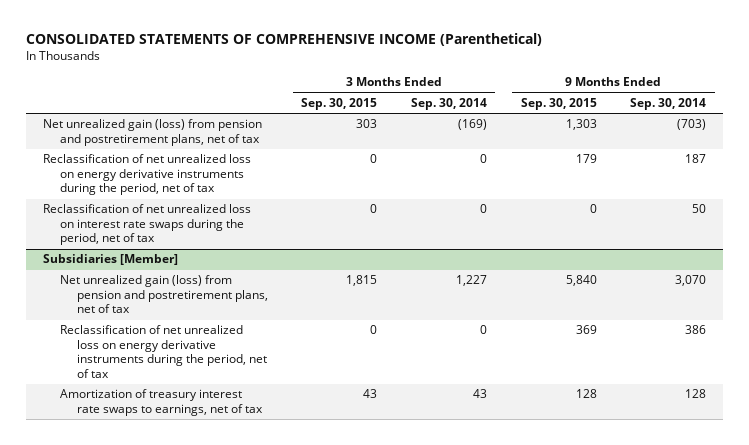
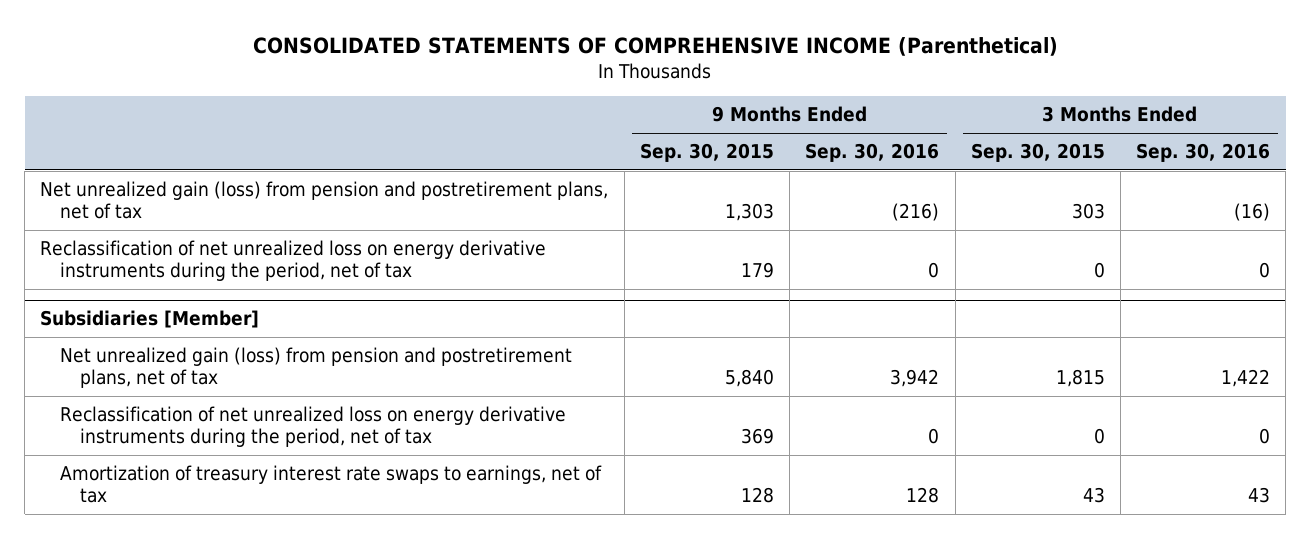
- | 3 Months Ended Sep. 30, 2015 | 3 Months Ended Sep. 30, 2014 | 9 Months Ended Sep. 30, 2015 | 9 Months Ended Sep. 30, 2014
+ | 9 Months Ended Sep. 30, 2015 | 9 Months Ended Sep. 30, 2016 | 3 Months Ended Sep. 30, 2015 | 3 Months Ended Sep. 30, 2016
- Reclassification of net unrealized loss on interest rate swaps during the period, net of tax | 0 | 0 | 0 | 50

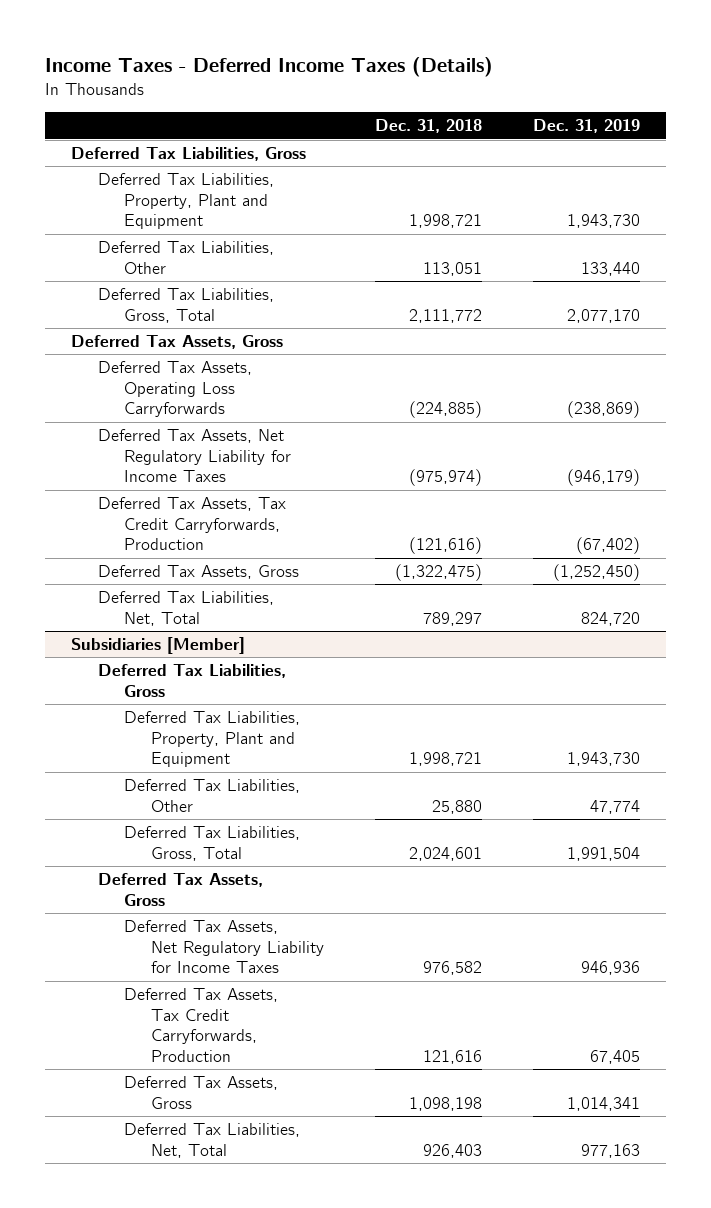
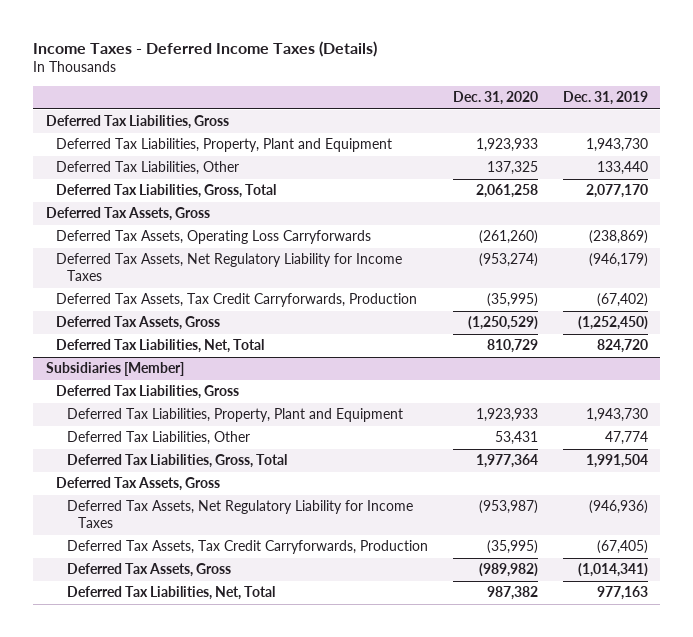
- | Dec. 31, 2018 | Dec. 31, 2019
+ | Dec. 31, 2020 | Dec. 31, 2019
@ Subsidiaries [Member]
- Deferred Tax Assets, Net Regulatory Liability for Income Taxes | 976,582 | 946,936
- Deferred Tax Assets, Tax Credit Carryforwards, Production | 121,616 | 67,405
- Deferred Tax Assets, Gross | 1,098,198 | 1,014,341
+ Deferred Tax Assets, Net Regulatory Liability for Income Taxes | (953,987) | (946,936)
+ Deferred Tax Assets, Tax Credit Carryforwards, Production | (35,995) | (67,405)
+ Deferred Tax Assets, Gross | (989,982) | (1,014,341)

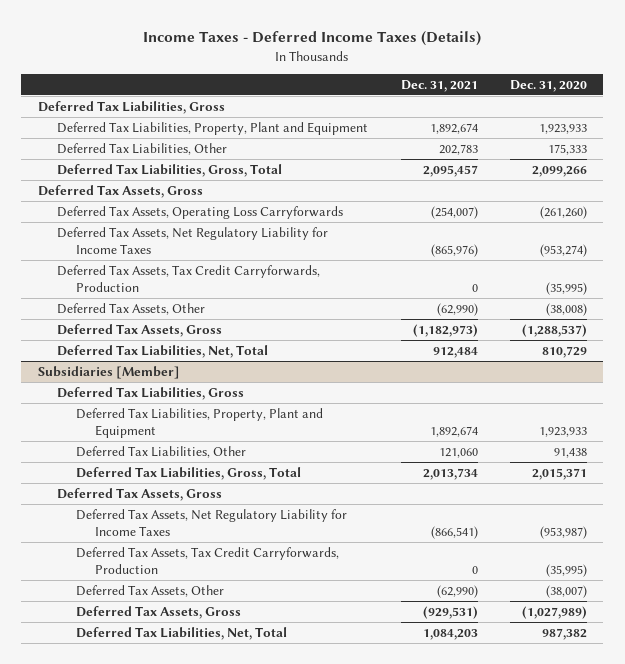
- | Dec. 31, 2020 | Dec. 31, 2019
+ | Dec. 31, 2021 | Dec. 31, 2020
- Deferred Tax Liabilities, Other | 137,325 | 133,440
- Deferred Tax Liabilities, Gross, Total | 2,061,258 | 2,077,170
+ Deferred Tax Liabilities, Other | 202,783 | 175,333
+ Deferred Tax Liabilities, Gross, Total | 2,095,457 | 2,099,266
- Deferred Tax Assets, Gross | (1,250,529) | (1,252,450)
+ Deferred Tax Assets, Other | (62,990) | (38,008)
+ Deferred Tax Assets, Gross | (1,182,973) | (1,288,537)
@ Subsidiaries [Member]
- Deferred Tax Liabilities, Other | 53,431 | 47,774
- Deferred Tax Liabilities, Gross, Total | 1,977,364 | 1,991,504
+ Deferred Tax Liabilities, Other | 121,060 | 91,438
+ Deferred Tax Liabilities, Gross, Total | 2,013,734 | 2,015,371
- Deferred Tax Assets, Gross | (989,982) | (1,014,341)
+ Deferred Tax Assets, Other | (62,990) | (38,007)
+ Deferred Tax Assets, Gross | (929,531) | (1,027,989)

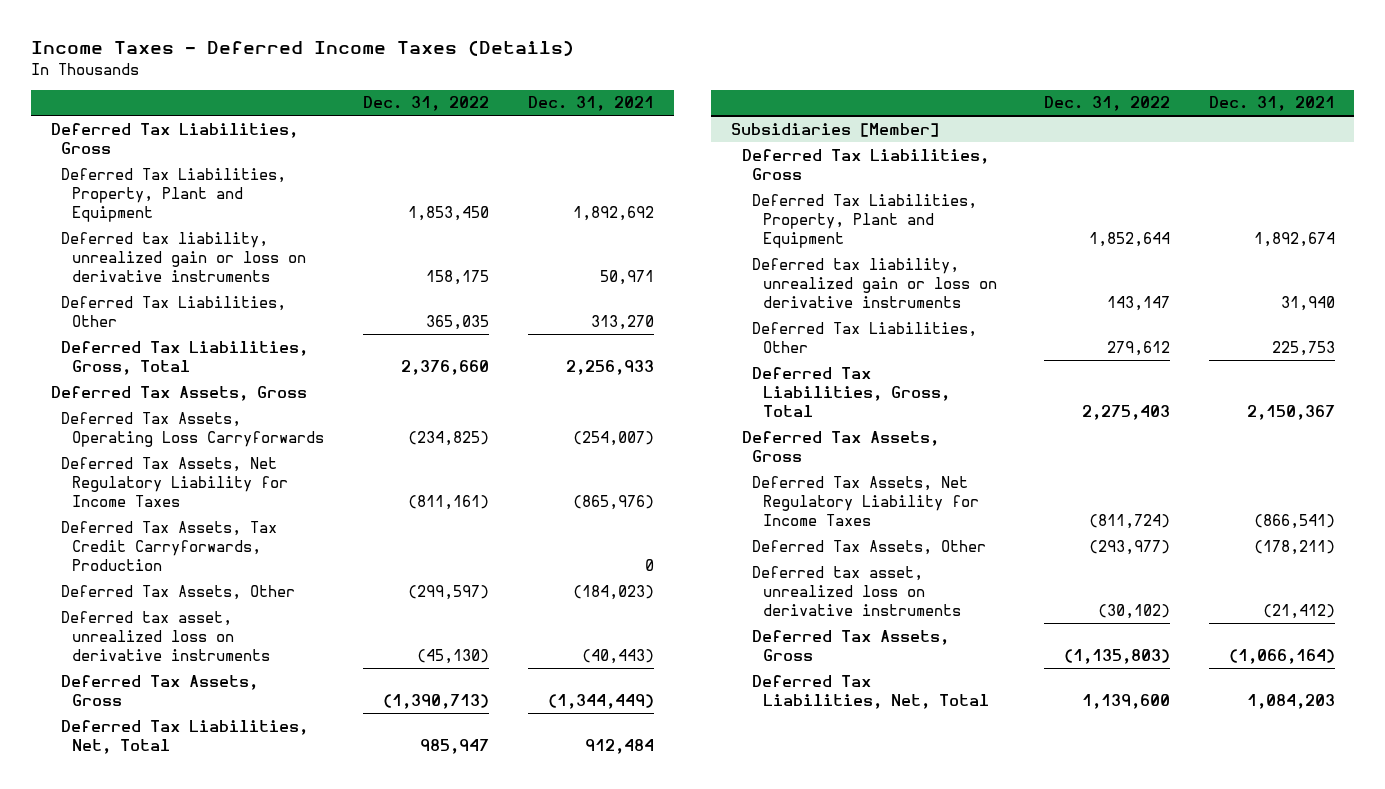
- | Dec. 31, 2021 | Dec. 31, 2020
+ | Dec. 31, 2022 | Dec. 31, 2021
- Deferred Tax Liabilities, Property, Plant and Equipment | 1,892,674 | 1,923,933
- Deferred Tax Liabilities, Other | 202,783 | 175,333
- Deferred Tax Liabilities, Gross, Total | 2,095,457 | 2,099,266
+ Deferred Tax Liabilities, Property, Plant and Equipment | 1,853,450 | 1,892,692
+ Deferred tax liability, unrealized gain or loss on derivative instruments | 158,175 | 50,971
+ Deferred Tax Liabilities, Other | 365,035 | 313,270
+ Deferred Tax Liabilities, Gross, Total | 2,376,660 | 2,256,933
- Deferred Tax Assets, Other | (62,990) | (38,008)
- Deferred Tax Assets, Gross | (1,182,973) | (1,288,537)
+ Deferred Tax Assets, Other | (299,597) | (184,023)
+ Deferred tax asset, unrealized loss on derivative instruments | (45,130) | (40,443)
+ Deferred Tax Assets, Gross | (1,390,713) | (1,344,449)
@ Subsidiaries [Member]
- Deferred Tax Liabilities, Other | 121,060 | 91,438
- Deferred Tax Liabilities, Gross, Total | 2,013,734 | 2,015,371
+ Deferred tax liability, unrealized gain or loss on derivative instruments | 143,147 | 31,940
+ Deferred Tax Liabilities, Other | 279,612 | 225,753
+ Deferred Tax Liabilities, Gross, Total | 2,275,403 | 2,150,367
- Deferred Tax Assets, Tax Credit Carryforwards, Production | 0 | (35,995)
- Deferred Tax Assets, Other | (62,990) | (38,007)
- Deferred Tax Assets, Gross | (929,531) | (1,027,989)
+ Deferred Tax Assets, Other | (293,977) | (178,211)
+ Deferred tax asset, unrealized loss on derivative instruments | (30,102) | (21,412)
+ Deferred Tax Assets, Gross | (1,135,803) | (1,066,164)

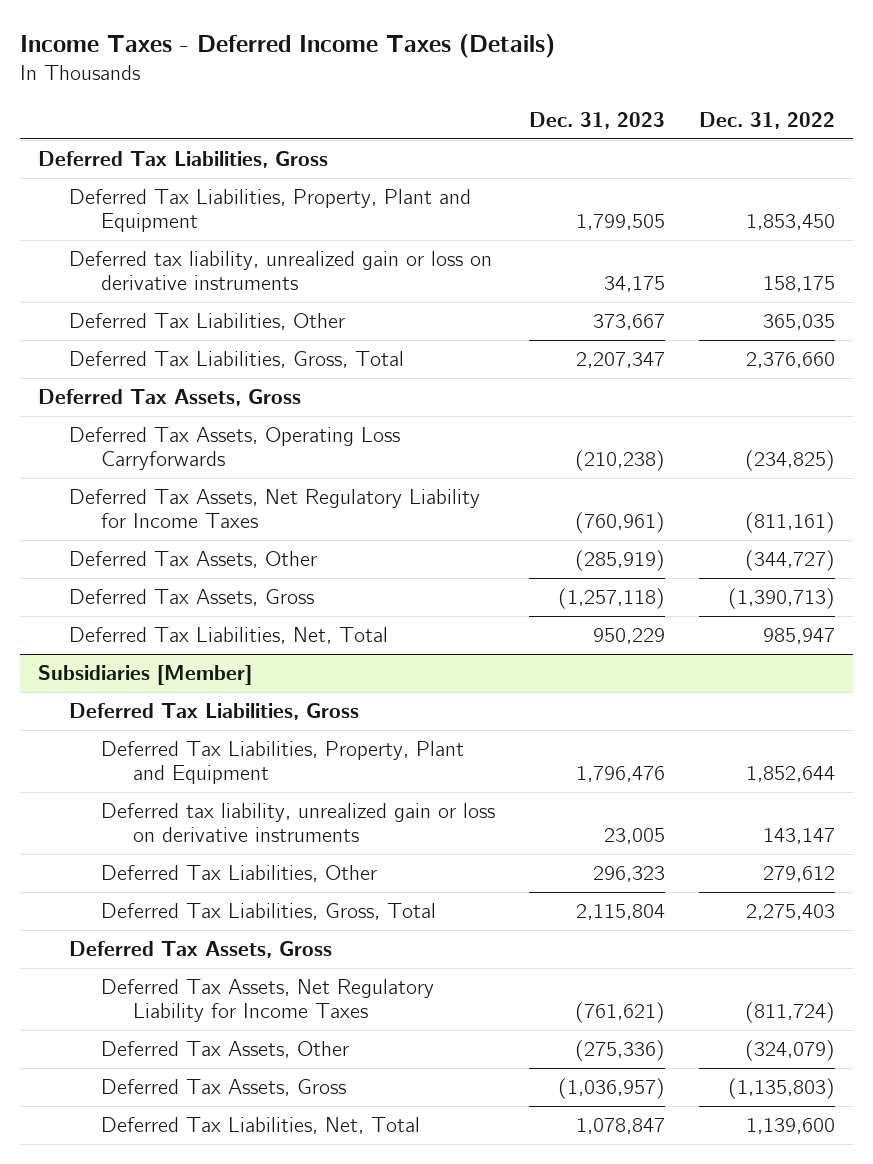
- | Dec. 31, 2022 | Dec. 31, 2021
+ | Dec. 31, 2023 | Dec. 31, 2022
- Deferred Tax Assets, Tax Credit Carryforwards, Production | | 0
- Deferred Tax Assets, Other | (299,597) | (184,023)
- Deferred tax asset, unrealized loss on derivative instruments | (45,130) | (40,443)
+ Deferred Tax Assets, Other | (285,919) | (344,727)
@ Subsidiaries [Member]
- Deferred Tax Assets, Other | (293,977) | (178,211)
- Deferred tax asset, unrealized loss on derivative instruments | (30,102) | (21,412)
+ Deferred Tax Assets, Other | (275,336) | (324,079)

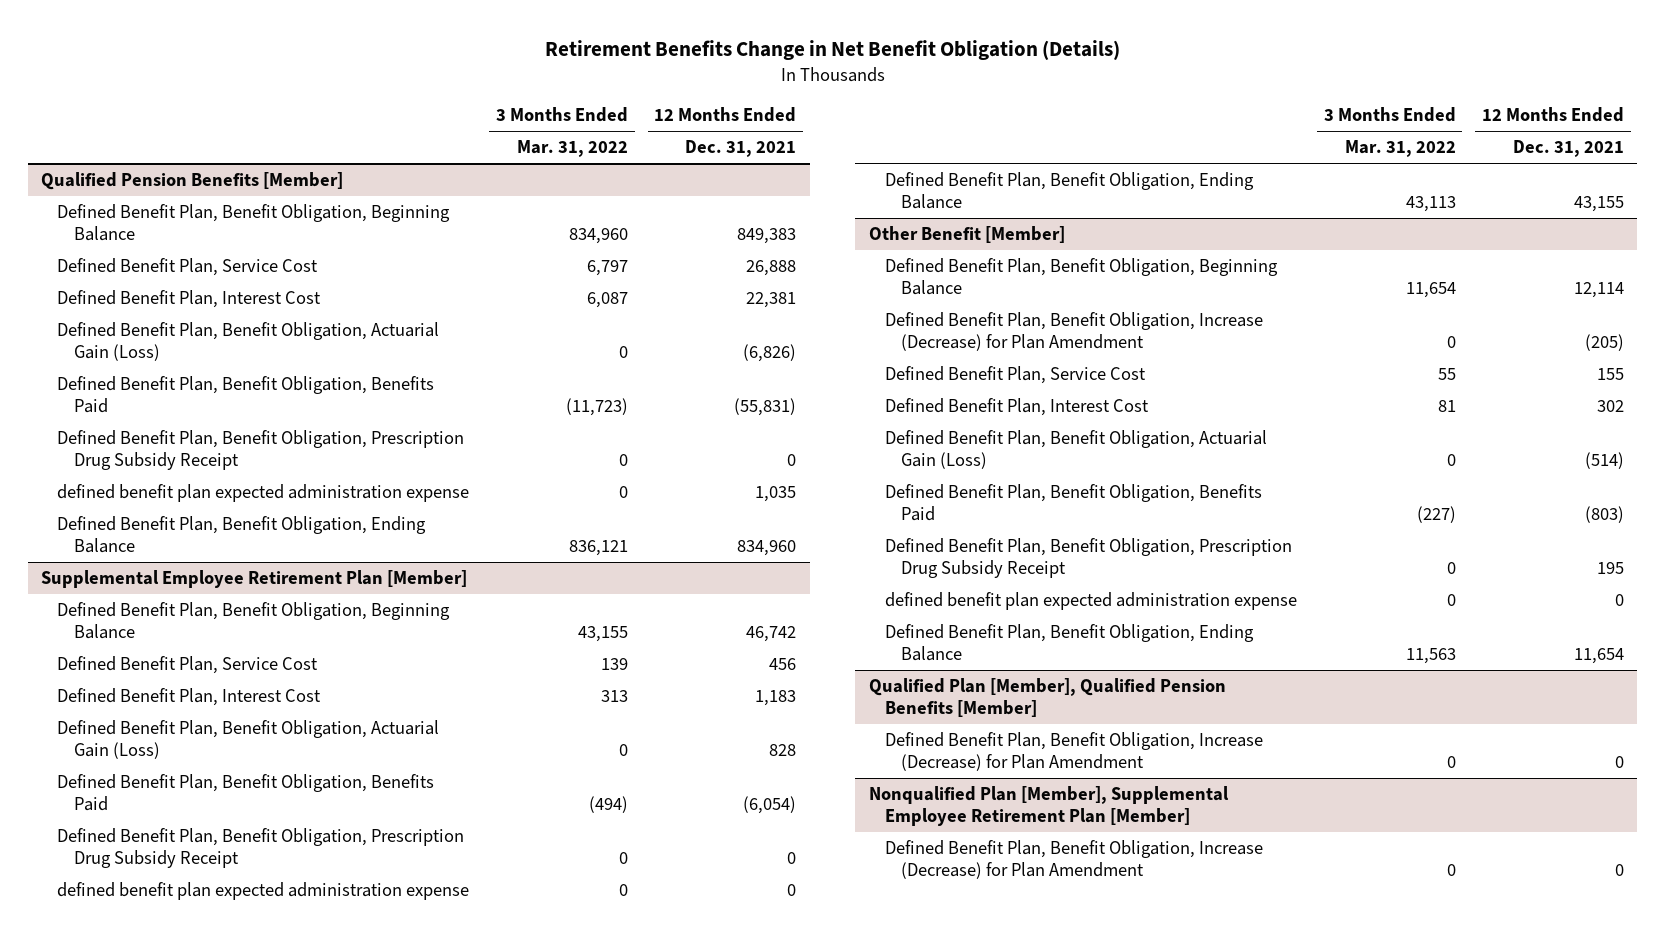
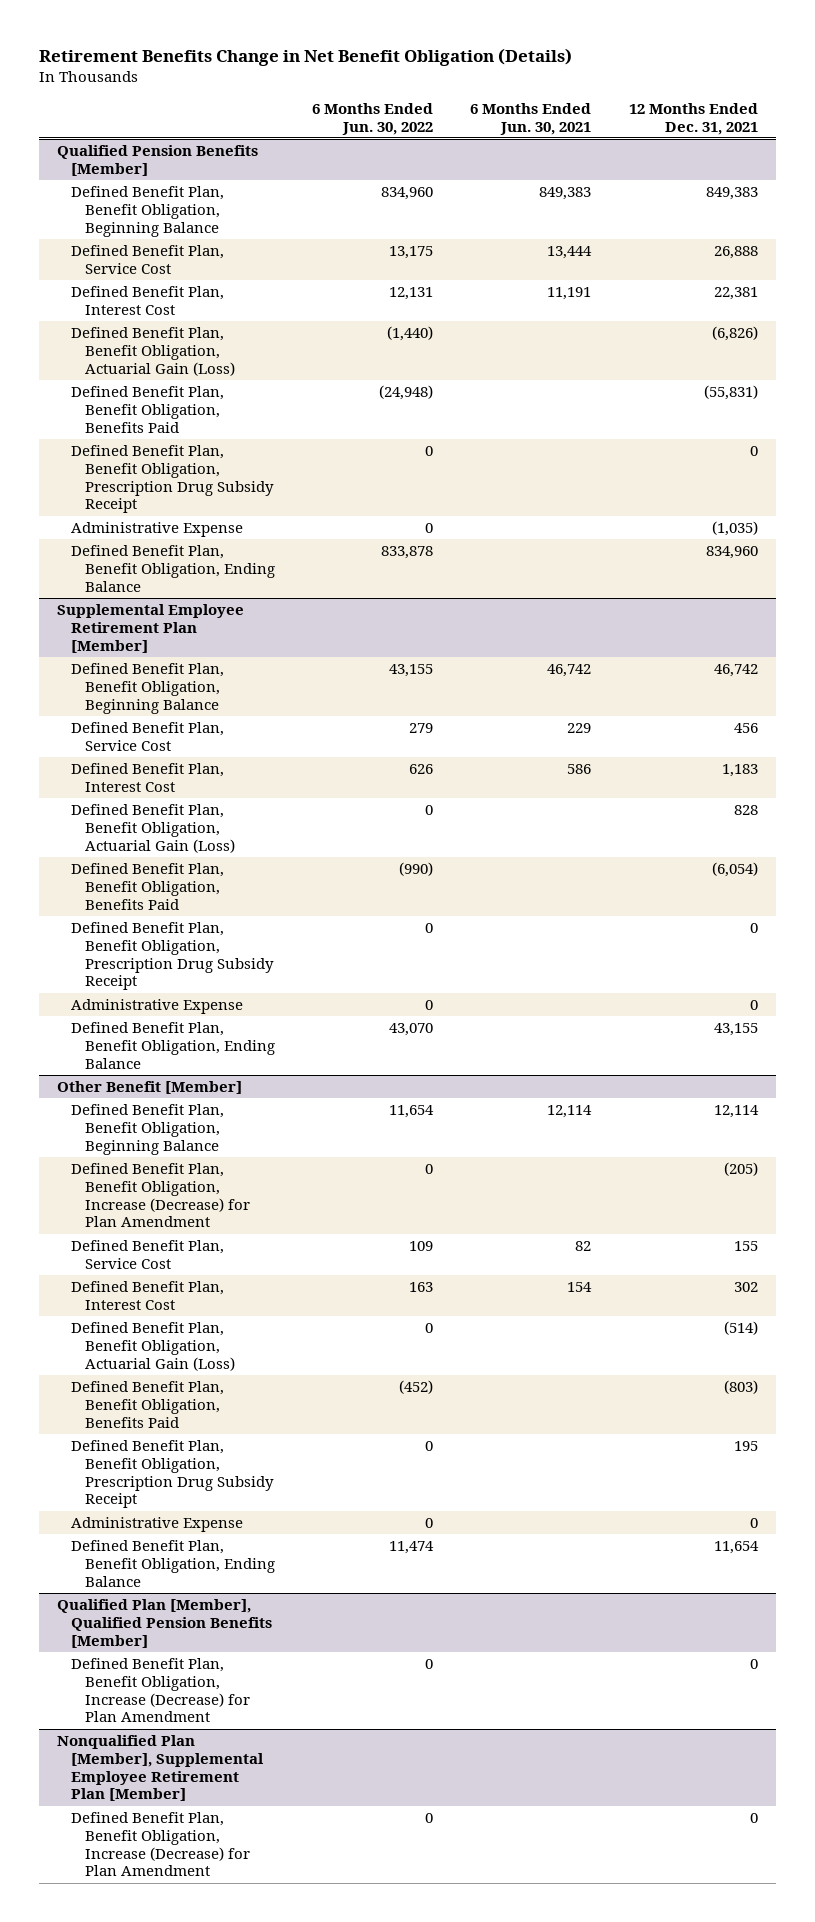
- | 3 Months Ended Mar. 31, 2022 | 12 Months Ended Dec. 31, 2021
+ | 6 Months Ended Jun. 30, 2022 | 6 Months Ended Jun. 30, 2021 | 12 Months Ended Dec. 31, 2021
@ Qualified Pension Benefits [Member]
- defined benefit plan expected administration expense | 0 | 1,035
+ Administrative Expense | 0 | | (1,035)
@ Supplemental Employee Retirement Plan [Member]
- defined benefit plan expected administration expense | 0 | 0
+ Administrative Expense | 0 | | 0
@ Other Benefit [Member]
- defined benefit plan expected administration expense | 0 | 0
+ Administrative Expense | 0 | | 0

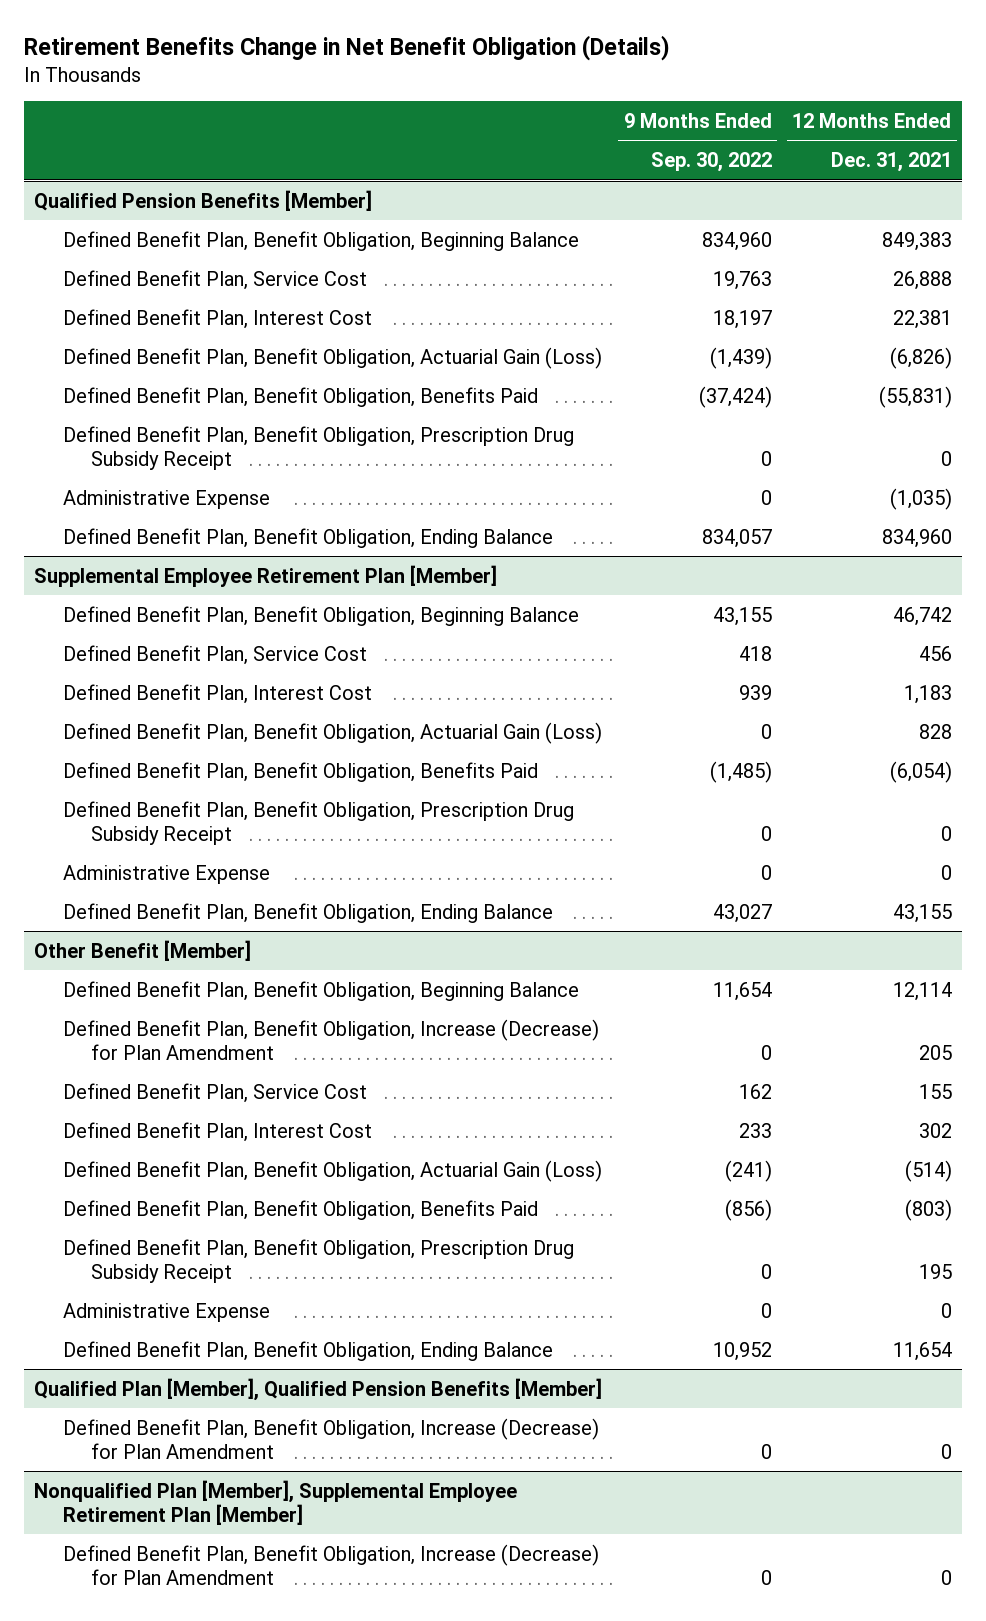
- | 6 Months Ended Jun. 30, 2022 | 6 Months Ended Jun. 30, 2021 | 12 Months Ended Dec. 31, 2021
+ | 9 Months Ended Sep. 30, 2022 | 12 Months Ended Dec. 31, 2021
@ Other Benefit [Member]
- Defined Benefit Plan, Benefit Obligation, Increase (Decrease) for Plan Amendment | 0 | | (205)
+ Defined Benefit Plan, Benefit Obligation, Increase (Decrease) for Plan Amendment | 0 | 205

